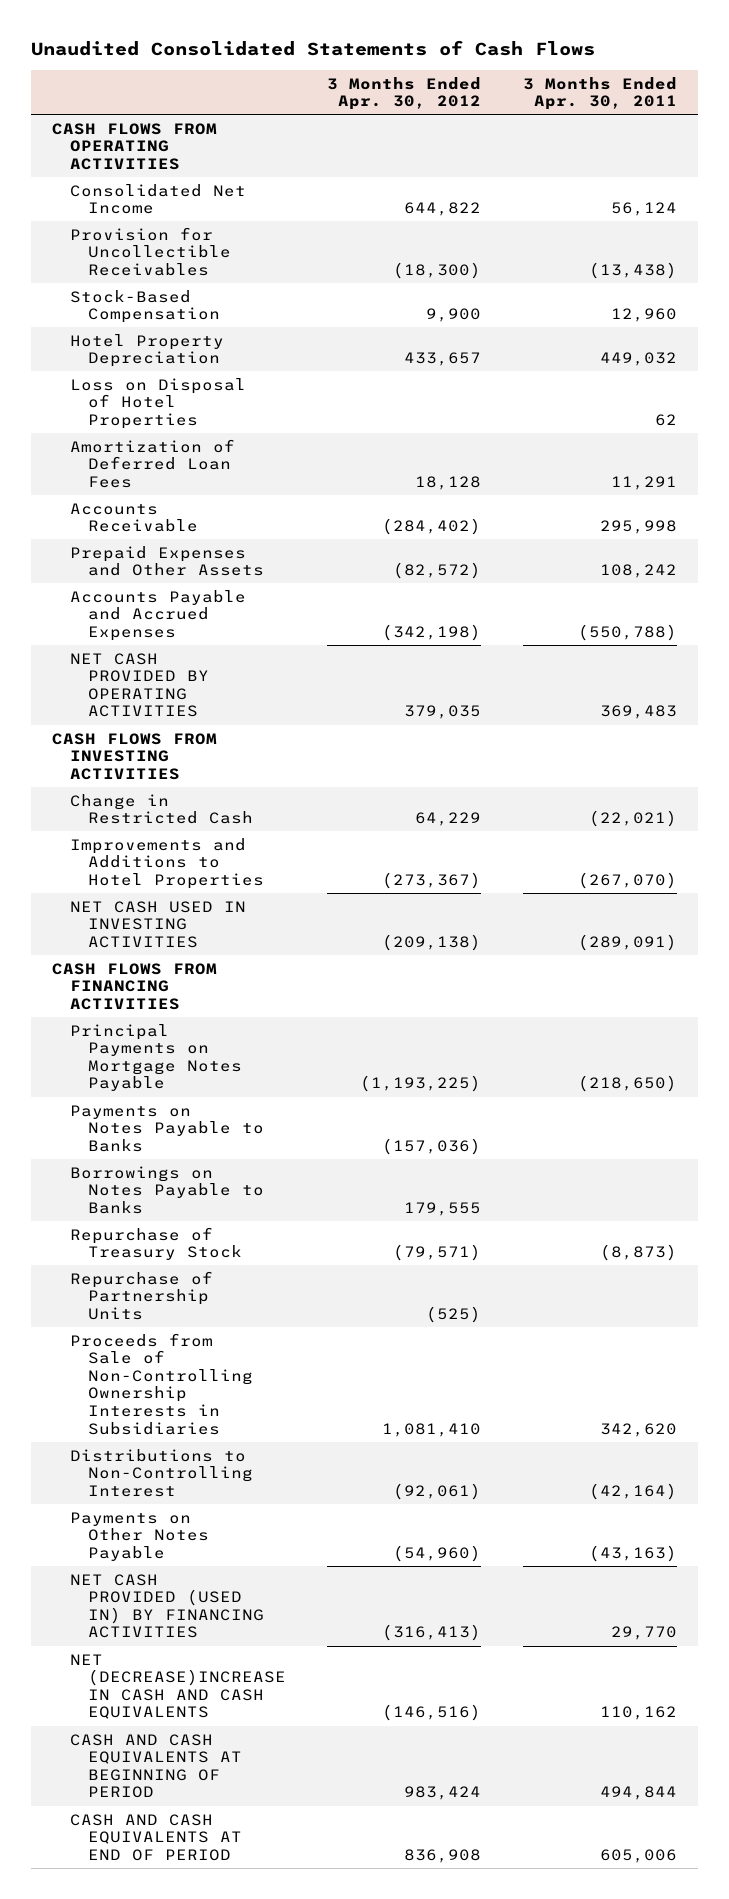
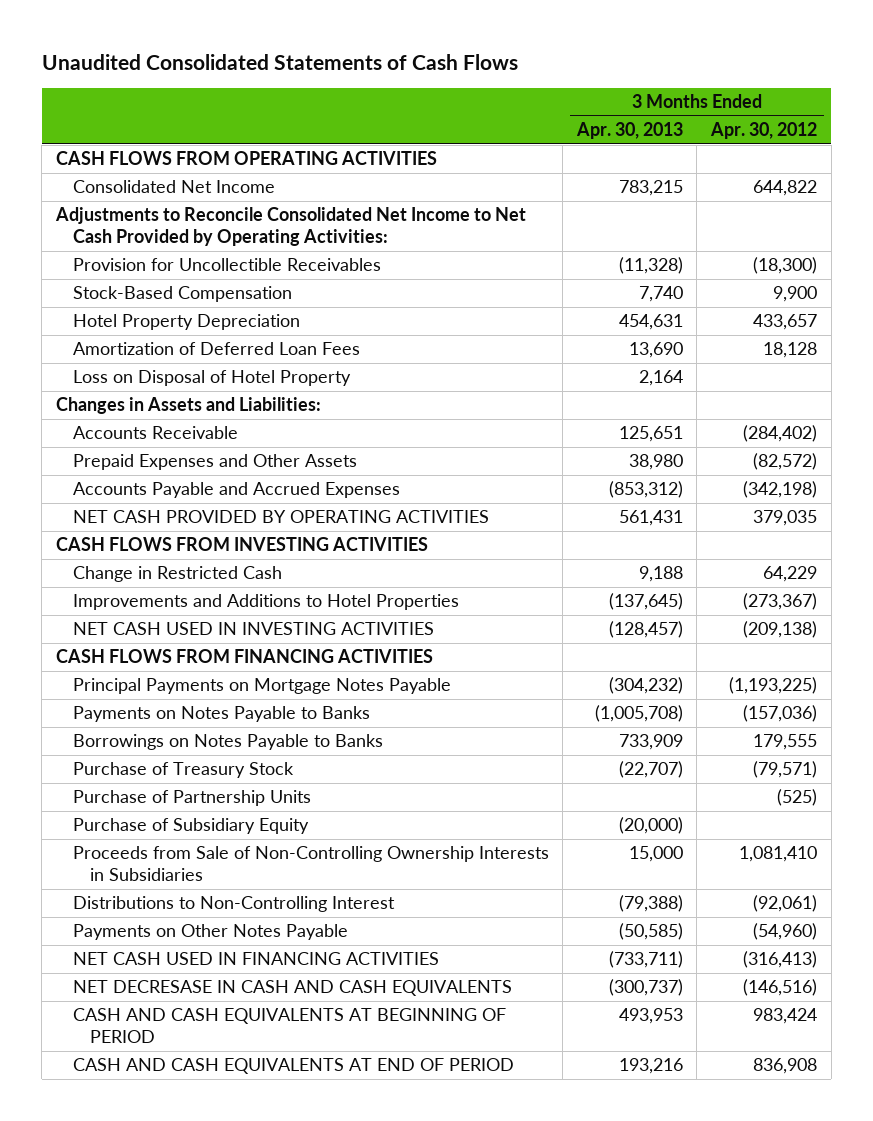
- | 3 Months Ended Apr. 30, 2012 | 3 Months Ended Apr. 30, 2011
+ | 3 Months Ended Apr. 30, 2013 | 3 Months Ended Apr. 30, 2012
+ Adjustments to Reconcile Consolidated Net Income to Net Cash Provided by Operating Activities:
- Loss on Disposal of Hotel Properties | | 62
+ Loss on Disposal of Hotel Property | 2,164 |
+ Changes in Assets and Liabilities:
- Repurchase of Treasury Stock | (79,571) | (8,873)
- Repurchase of Partnership Units | (525) |
+ Purchase of Treasury Stock | (22,707) | (79,571)
+ Purchase of Partnership Units | | (525)
+ Purchase of Subsidiary Equity | (20,000) |
- NET CASH PROVIDED (USED IN) BY FINANCING ACTIVITIES | (316,413) | 29,770
- NET (DECREASE)INCREASE IN CASH AND CASH EQUIVALENTS | (146,516) | 110,162
+ NET CASH USED IN FINANCING ACTIVITIES | (733,711) | (316,413)
+ NET DECRESASE IN CASH AND CASH EQUIVALENTS | (300,737) | (146,516)

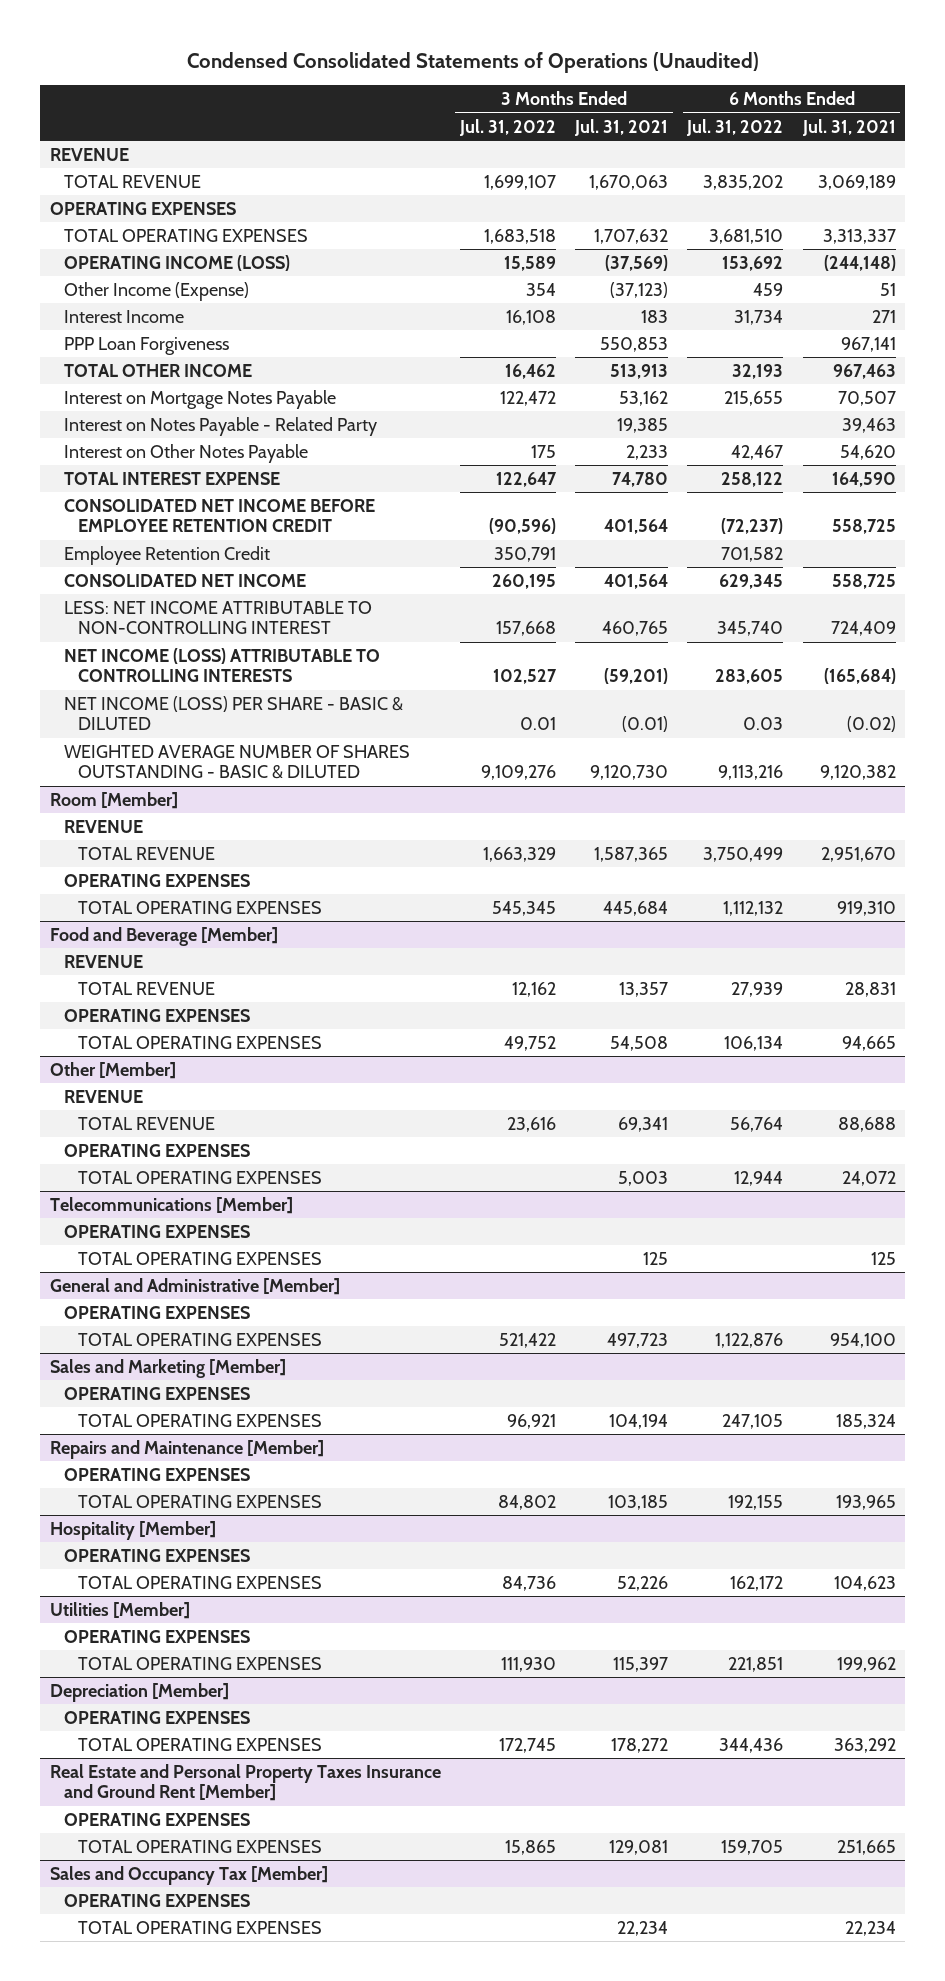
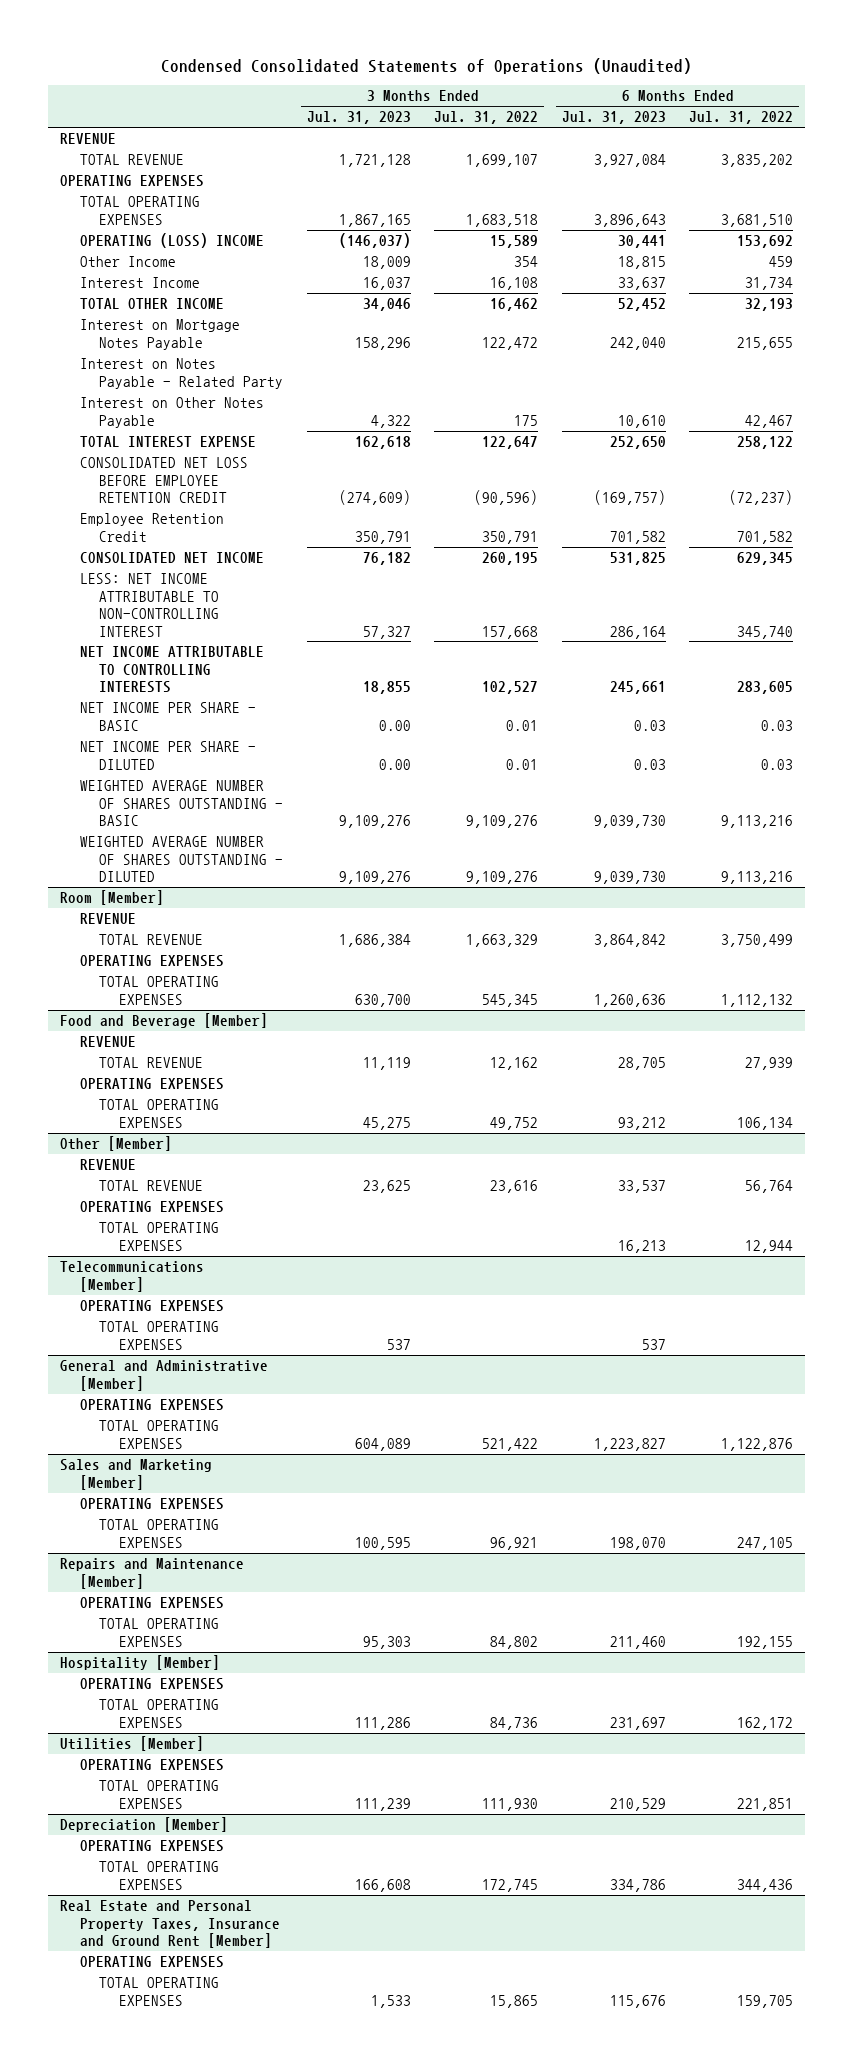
- | 3 Months Ended Jul. 31, 2022 | 3 Months Ended Jul. 31, 2021 | 6 Months Ended Jul. 31, 2022 | 6 Months Ended Jul. 31, 2021
+ | 3 Months Ended Jul. 31, 2023 | 3 Months Ended Jul. 31, 2022 | 6 Months Ended Jul. 31, 2023 | 6 Months Ended Jul. 31, 2022
- OPERATING INCOME (LOSS) | 15,589 | (37,569) | 153,692 | (244,148)
- Other Income (Expense) | 354 | (37,123) | 459 | 51
+ OPERATING (LOSS) INCOME | (146,037) | 15,589 | 30,441 | 153,692
+ Other Income | 18,009 | 354 | 18,815 | 459
- PPP Loan Forgiveness | | 550,853 | | 967,141
- CONSOLIDATED NET INCOME BEFORE EMPLOYEE RETENTION CREDIT | (90,596) | 401,564 | (72,237) | 558,725
+ CONSOLIDATED NET LOSS BEFORE EMPLOYEE RETENTION CREDIT | (274,609) | (90,596) | (169,757) | (72,237)
- NET INCOME (LOSS) ATTRIBUTABLE TO CONTROLLING INTERESTS | 102,527 | (59,201) | 283,605 | (165,684)
- NET INCOME (LOSS) PER SHARE - BASIC & DILUTED | 0.01 | (0.01) | 0.03 | (0.02)
- WEIGHTED AVERAGE NUMBER OF SHARES OUTSTANDING - BASIC & DILUTED | 9,109,276 | 9,120,730 | 9,113,216 | 9,120,382
+ NET INCOME ATTRIBUTABLE TO CONTROLLING INTERESTS | 18,855 | 102,527 | 245,661 | 283,605
+ NET INCOME PER SHARE - BASIC | 0.00 | 0.01 | 0.03 | 0.03
+ NET INCOME PER SHARE - DILUTED | 0.00 | 0.01 | 0.03 | 0.03
+ WEIGHTED AVERAGE NUMBER OF SHARES OUTSTANDING - BASIC | 9,109,276 | 9,109,276 | 9,039,730 | 9,113,216
+ WEIGHTED AVERAGE NUMBER OF SHARES OUTSTANDING - DILUTED | 9,109,276 | 9,109,276 | 9,039,730 | 9,113,216
- Real Estate and Personal Property Taxes Insurance and Ground Rent [Member]
+ Real Estate and Personal Property Taxes, Insurance and Ground Rent [Member]
- Sales and Occupancy Tax [Member]
- OPERATING EXPENSES
- TOTAL OPERATING EXPENSES | | 22,234 | | 22,234

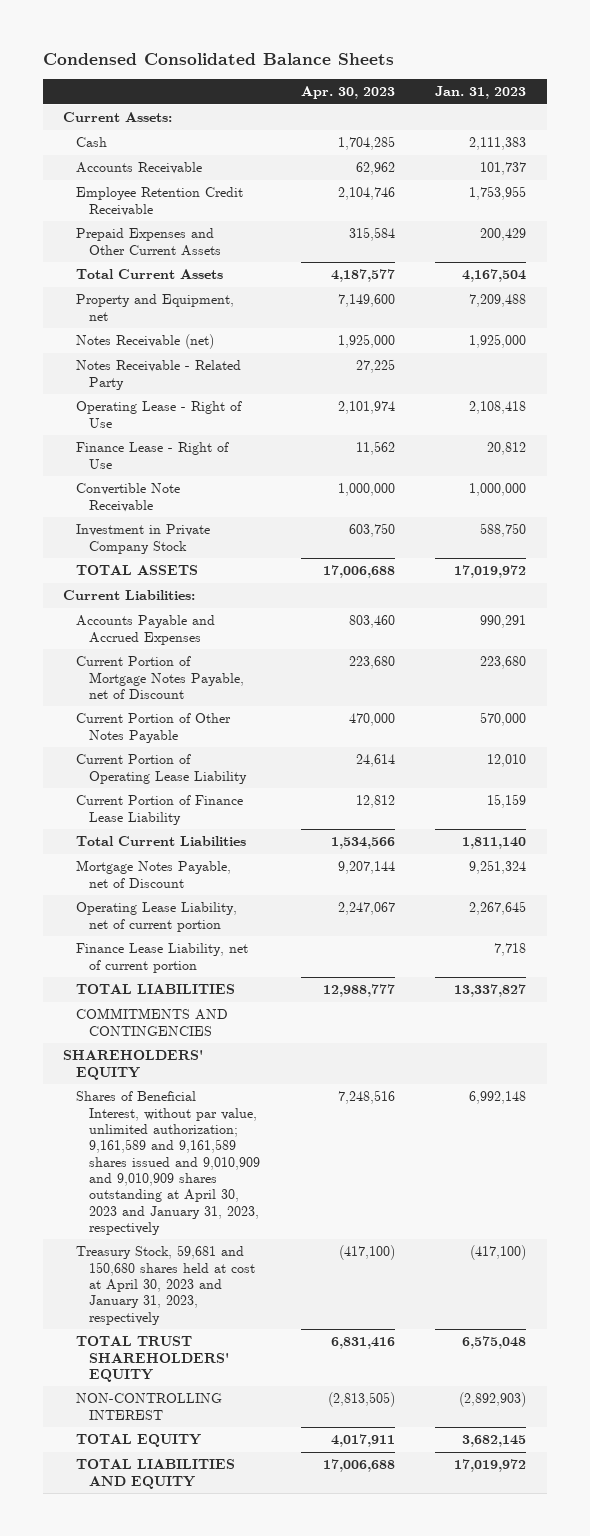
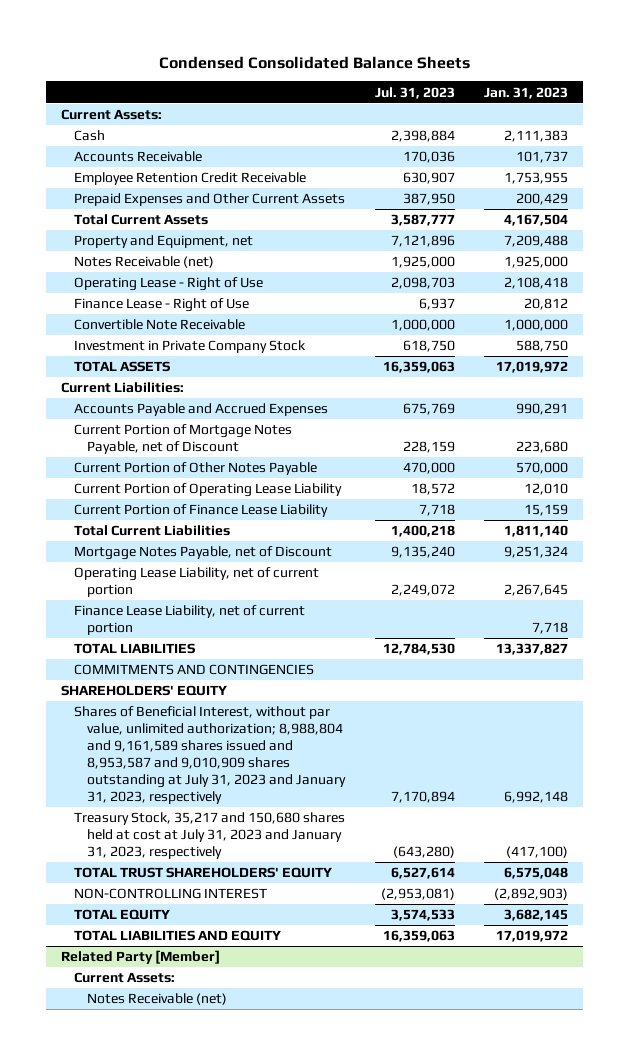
- | Apr. 30, 2023 | Jan. 31, 2023
+ | Jul. 31, 2023 | Jan. 31, 2023
- Notes Receivable - Related Party | 27,225 |
- Shares of Beneficial Interest, without par value, unlimited authorization; 9,161,589 and 9,161,589 shares issued and 9,010,909 and 9,010,909 shares outstanding at April 30, 2023 and January 31, 2023, respectively | 7,248,516 | 6,992,148
- Treasury Stock, 59,681 and 150,680 shares held at cost at April 30, 2023 and January 31, 2023, respectively | (417,100) | (417,100)
+ Shares of Beneficial Interest, without par value, unlimited authorization; 8,988,804 and 9,161,589 shares issued and 8,953,587 and 9,010,909 shares outstanding at July 31, 2023 and January 31, 2023, respectively | 7,170,894 | 6,992,148
+ Treasury Stock, 35,217 and 150,680 shares held at cost at July 31, 2023 and January 31, 2023, respectively | (643,280) | (417,100)
+ Related Party [Member]
+ Current Assets:
+ Notes Receivable (net)

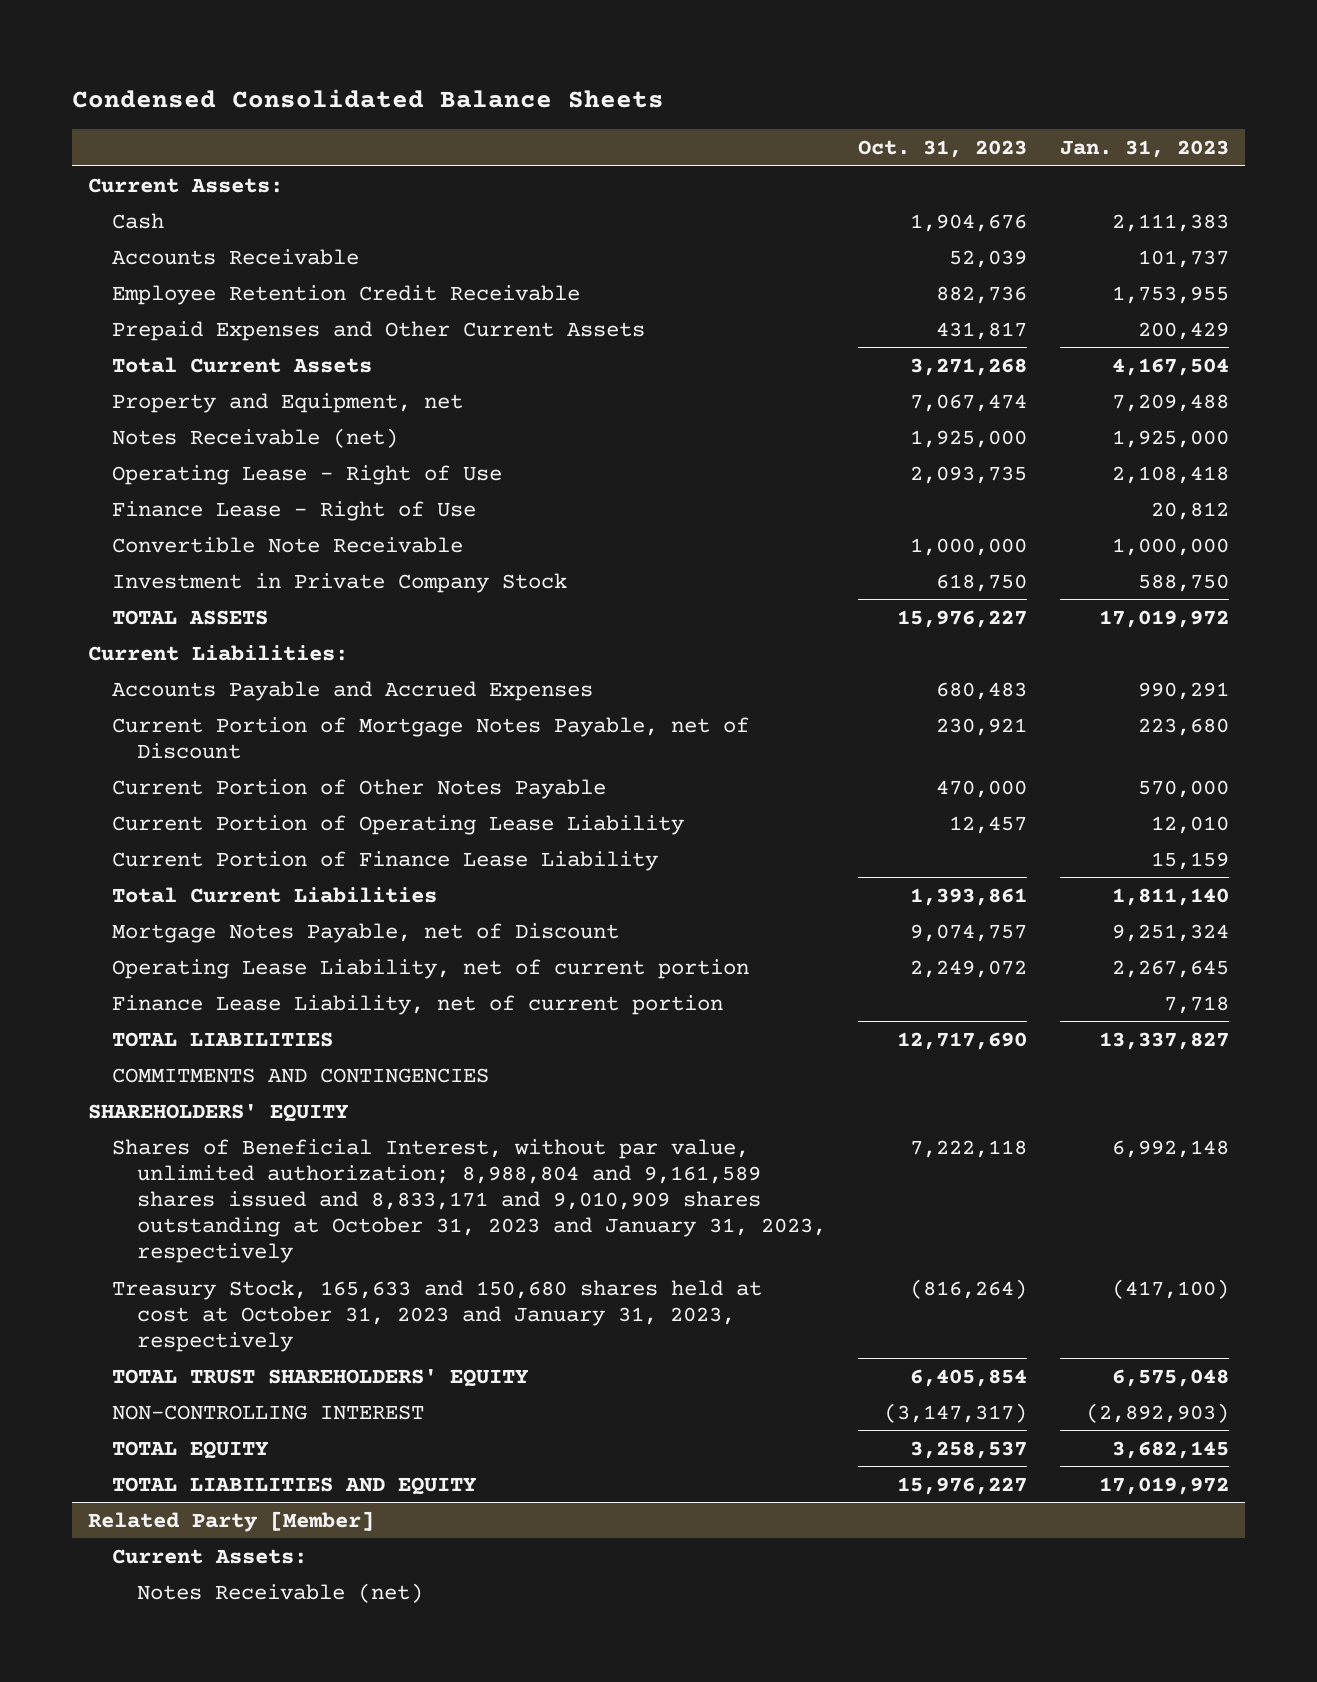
- | Jul. 31, 2023 | Jan. 31, 2023
+ | Oct. 31, 2023 | Jan. 31, 2023
- Shares of Beneficial Interest, without par value, unlimited authorization; 8,988,804 and 9,161,589 shares issued and 8,953,587 and 9,010,909 shares outstanding at July 31, 2023 and January 31, 2023, respectively | 7,170,894 | 6,992,148
- Treasury Stock, 35,217 and 150,680 shares held at cost at July 31, 2023 and January 31, 2023, respectively | (643,280) | (417,100)
+ Shares of Beneficial Interest, without par value, unlimited authorization; 8,988,804 and 9,161,589 shares issued and 8,833,171 and 9,010,909 shares outstanding at October 31, 2023 and January 31, 2023, respectively | 7,222,118 | 6,992,148
+ Treasury Stock, 165,633 and 150,680 shares held at cost at October 31, 2023 and January 31, 2023, respectively | (816,264) | (417,100)

